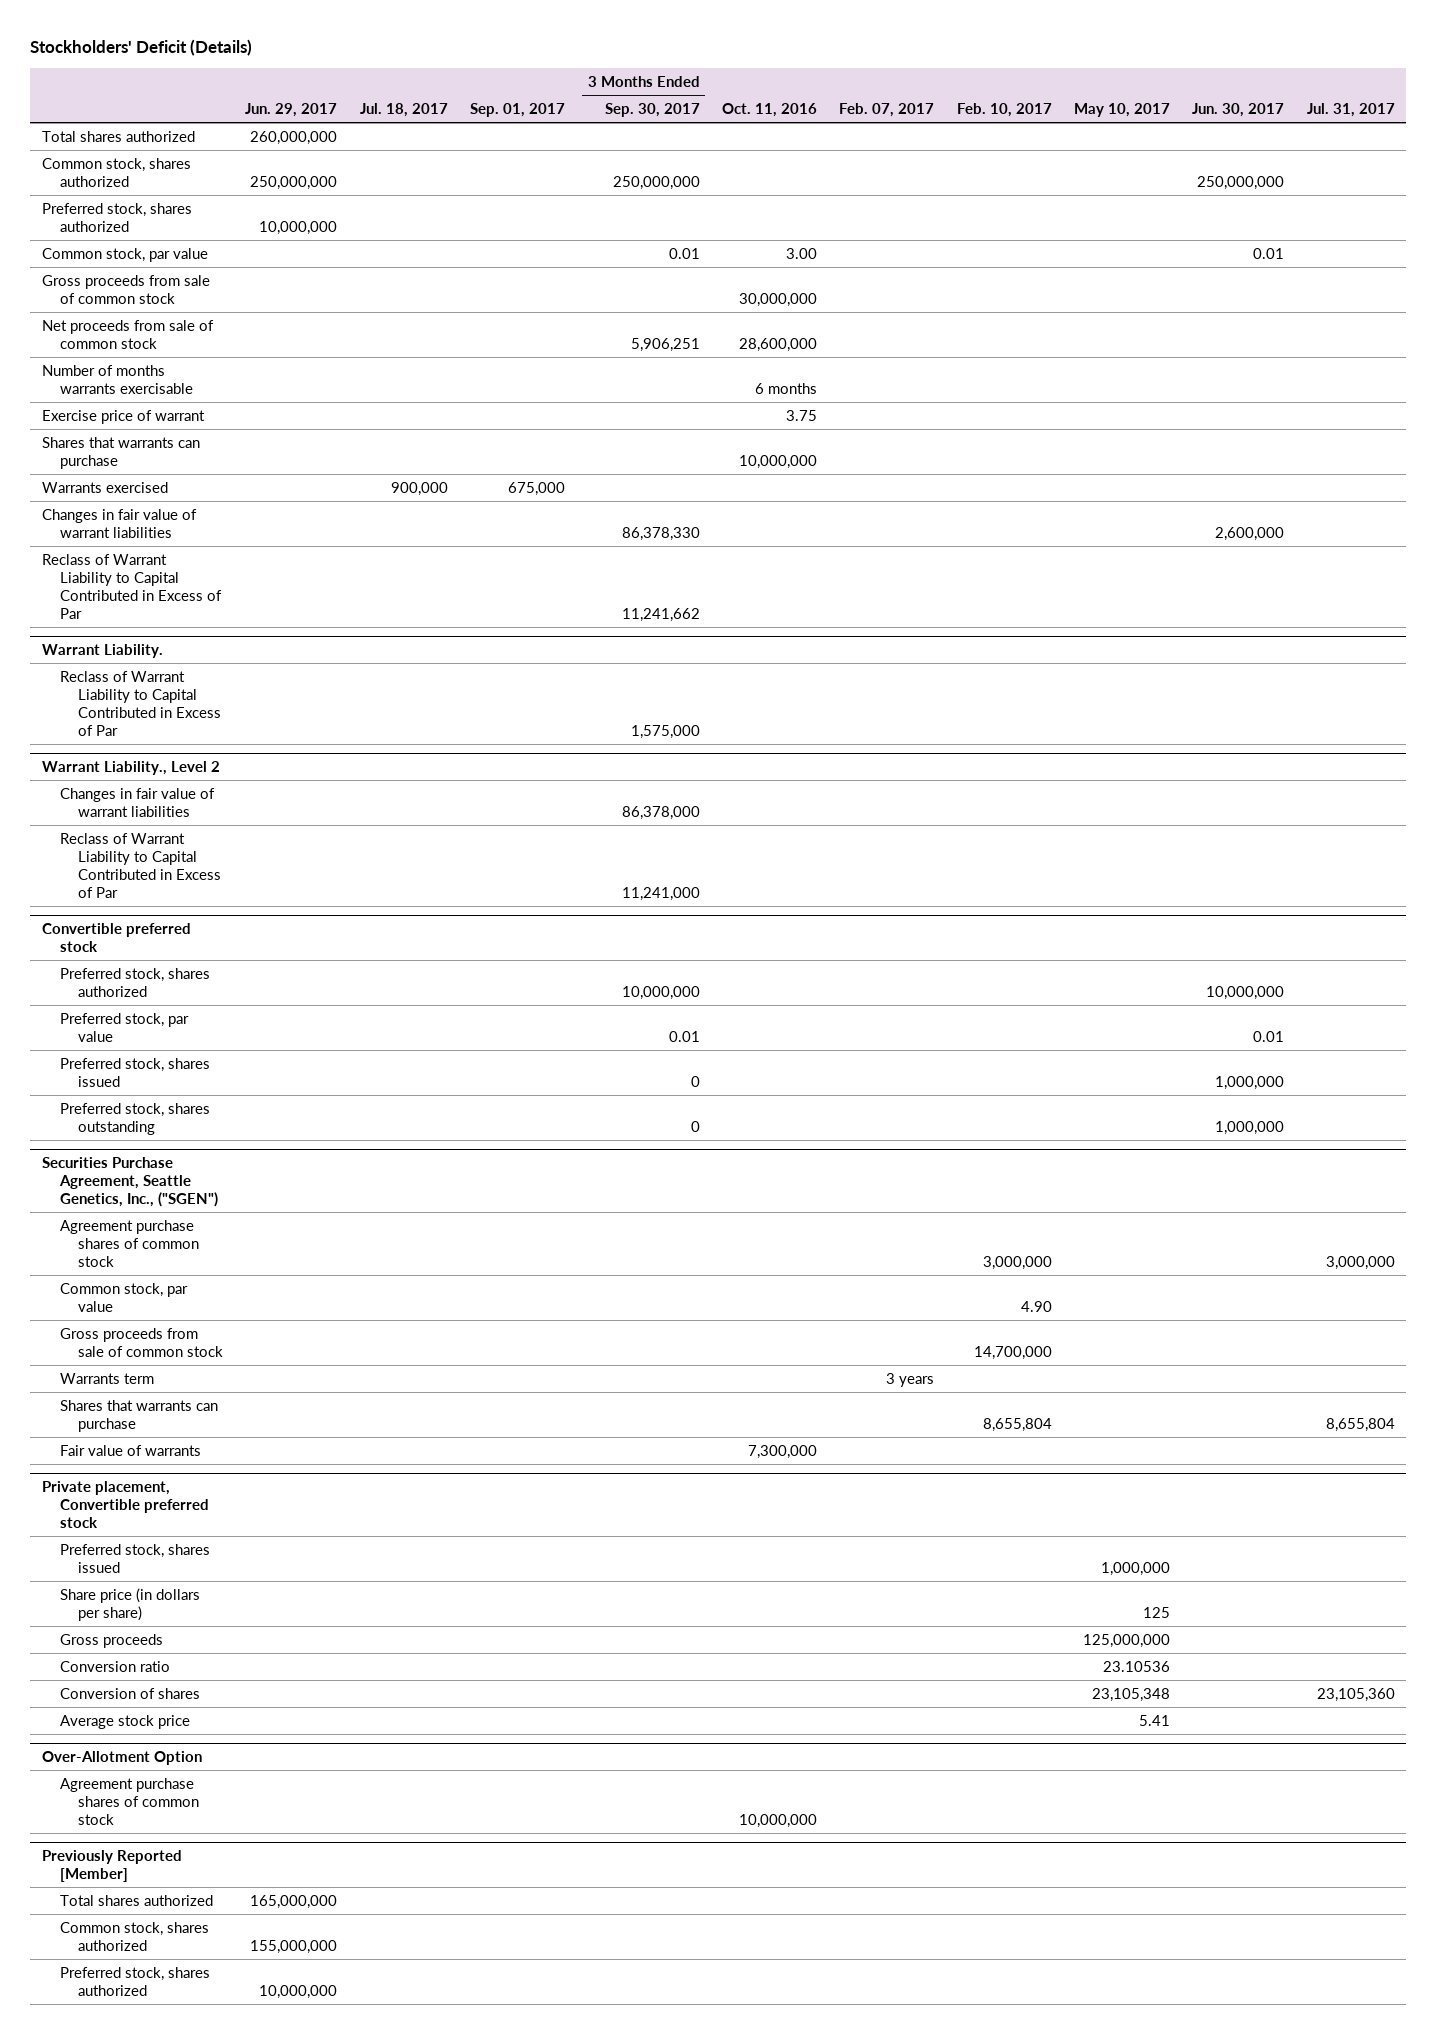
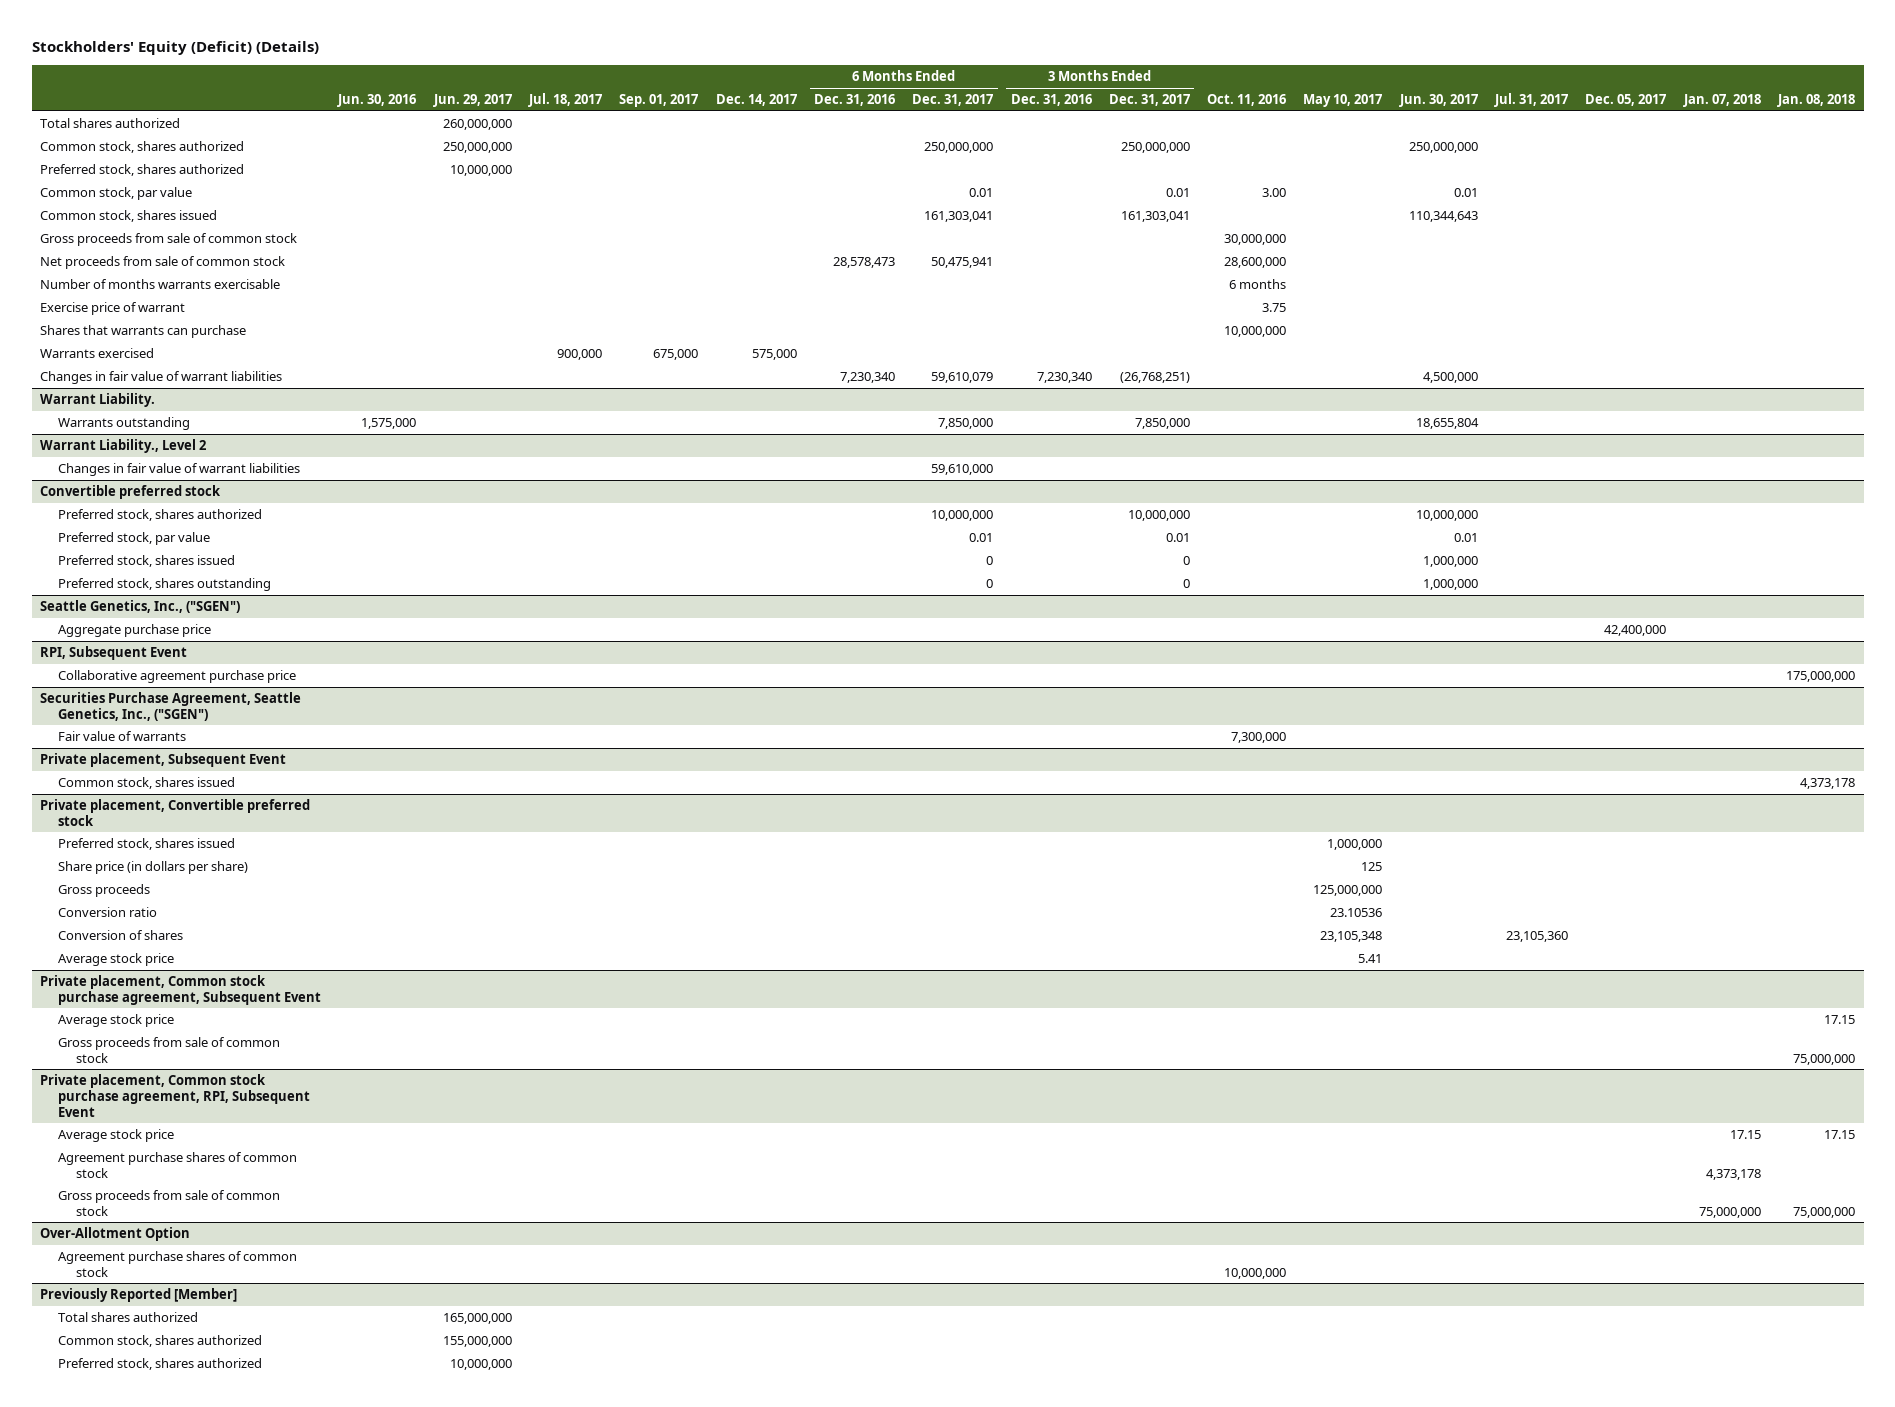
- Stockholders' Deficit (Details)
+ Stockholders' Equity (Deficit) (Details)
- | Jun. 29, 2017 | Jul. 18, 2017 | Sep. 01, 2017 | 3 Months Ended Sep. 30, 2017 | Oct. 11, 2016 | Feb. 07, 2017 | Feb. 10, 2017 | May 10, 2017 | Jun. 30, 2017 | Jul. 31, 2017
+ | Jun. 30, 2016 | Jun. 29, 2017 | Jul. 18, 2017 | Sep. 01, 2017 | Dec. 14, 2017 | 6 Months Ended Dec. 31, 2016 | 6 Months Ended Dec. 31, 2017 | 3 Months Ended Dec. 31, 2016 | 3 Months Ended Dec. 31, 2017 | Oct. 11, 2016 | May 10, 2017 | Jun. 30, 2017 | Jul. 31, 2017 | Dec. 05, 2017 | Jan. 07, 2018 | Jan. 08, 2018
+ Common stock, shares issued | | | | | | | 161,303,041 | | 161,303,041 | | | 110,344,643 | | | |
- Changes in fair value of warrant liabilities | | | | 86,378,330 | | | | | 2,600,000 |
- Reclass of Warrant Liability to Capital Contributed in Excess of Par | | | | 11,241,662 | | | | | |
+ Changes in fair value of warrant liabilities | | | | | | 7,230,340 | 59,610,079 | 7,230,340 | (26,768,251) | | | 4,500,000 | | | |
@ Warrant Liability.
- Reclass of Warrant Liability to Capital Contributed in Excess of Par | | | | 1,575,000 | | | | | |
+ Warrants outstanding | 1,575,000 | | | | | | 7,850,000 | | 7,850,000 | | | 18,655,804 | | | |
@ Warrant Liability., Level 2
- Reclass of Warrant Liability to Capital Contributed in Excess of Par | | | | 11,241,000 | | | | | |
+ Seattle Genetics, Inc., ("SGEN")
+ Aggregate purchase price | | | | | | | | | | | | | | 42,400,000 | |
+ RPI, Subsequent Event
+ Collaborative agreement purchase price | | | | | | | | | | | | | | | | 175,000,000
@ Securities Purchase Agreement, Seattle Genetics, Inc., ("SGEN")
- Agreement purchase shares of common stock | | | | | | | 3,000,000 | | | 3,000,000
- Common stock, par value | | | | | | | 4.90 | | |
- Gross proceeds from sale of common stock | | | | | | | 14,700,000 | | |
- Warrants term | | | | | | 3 years | | | |
- Shares that warrants can purchase | | | | | | | 8,655,804 | | | 8,655,804
+ Private placement, Subsequent Event
+ Common stock, shares issued | | | | | | | | | | | | | | | | 4,373,178
+ Private placement, Common stock purchase agreement, Subsequent Event
+ Average stock price | | | | | | | | | | | | | | | | 17.15
+ Gross proceeds from sale of common stock | | | | | | | | | | | | | | | | 75,000,000
+ Private placement, Common stock purchase agreement, RPI, Subsequent Event
+ Average stock price | | | | | | | | | | | | | | | 17.15 | 17.15
+ Agreement purchase shares of common stock | | | | | | | | | | | | | | | 4,373,178 |
+ Gross proceeds from sale of common stock | | | | | | | | | | | | | | | 75,000,000 | 75,000,000

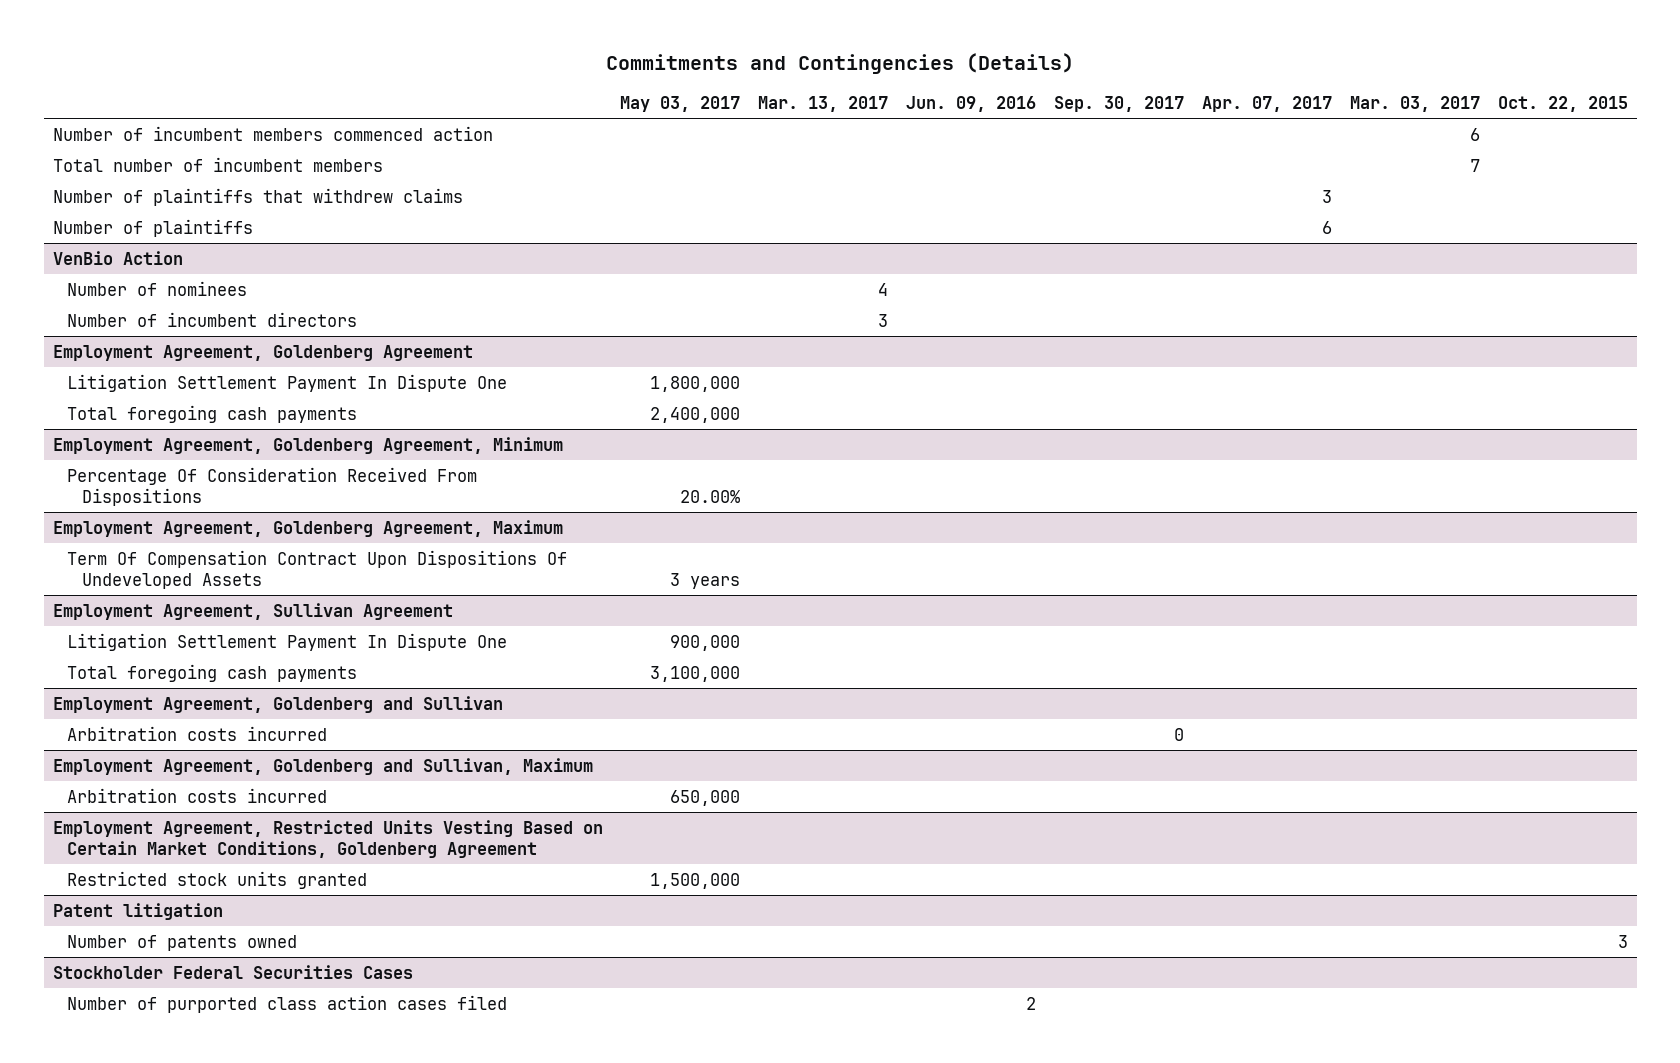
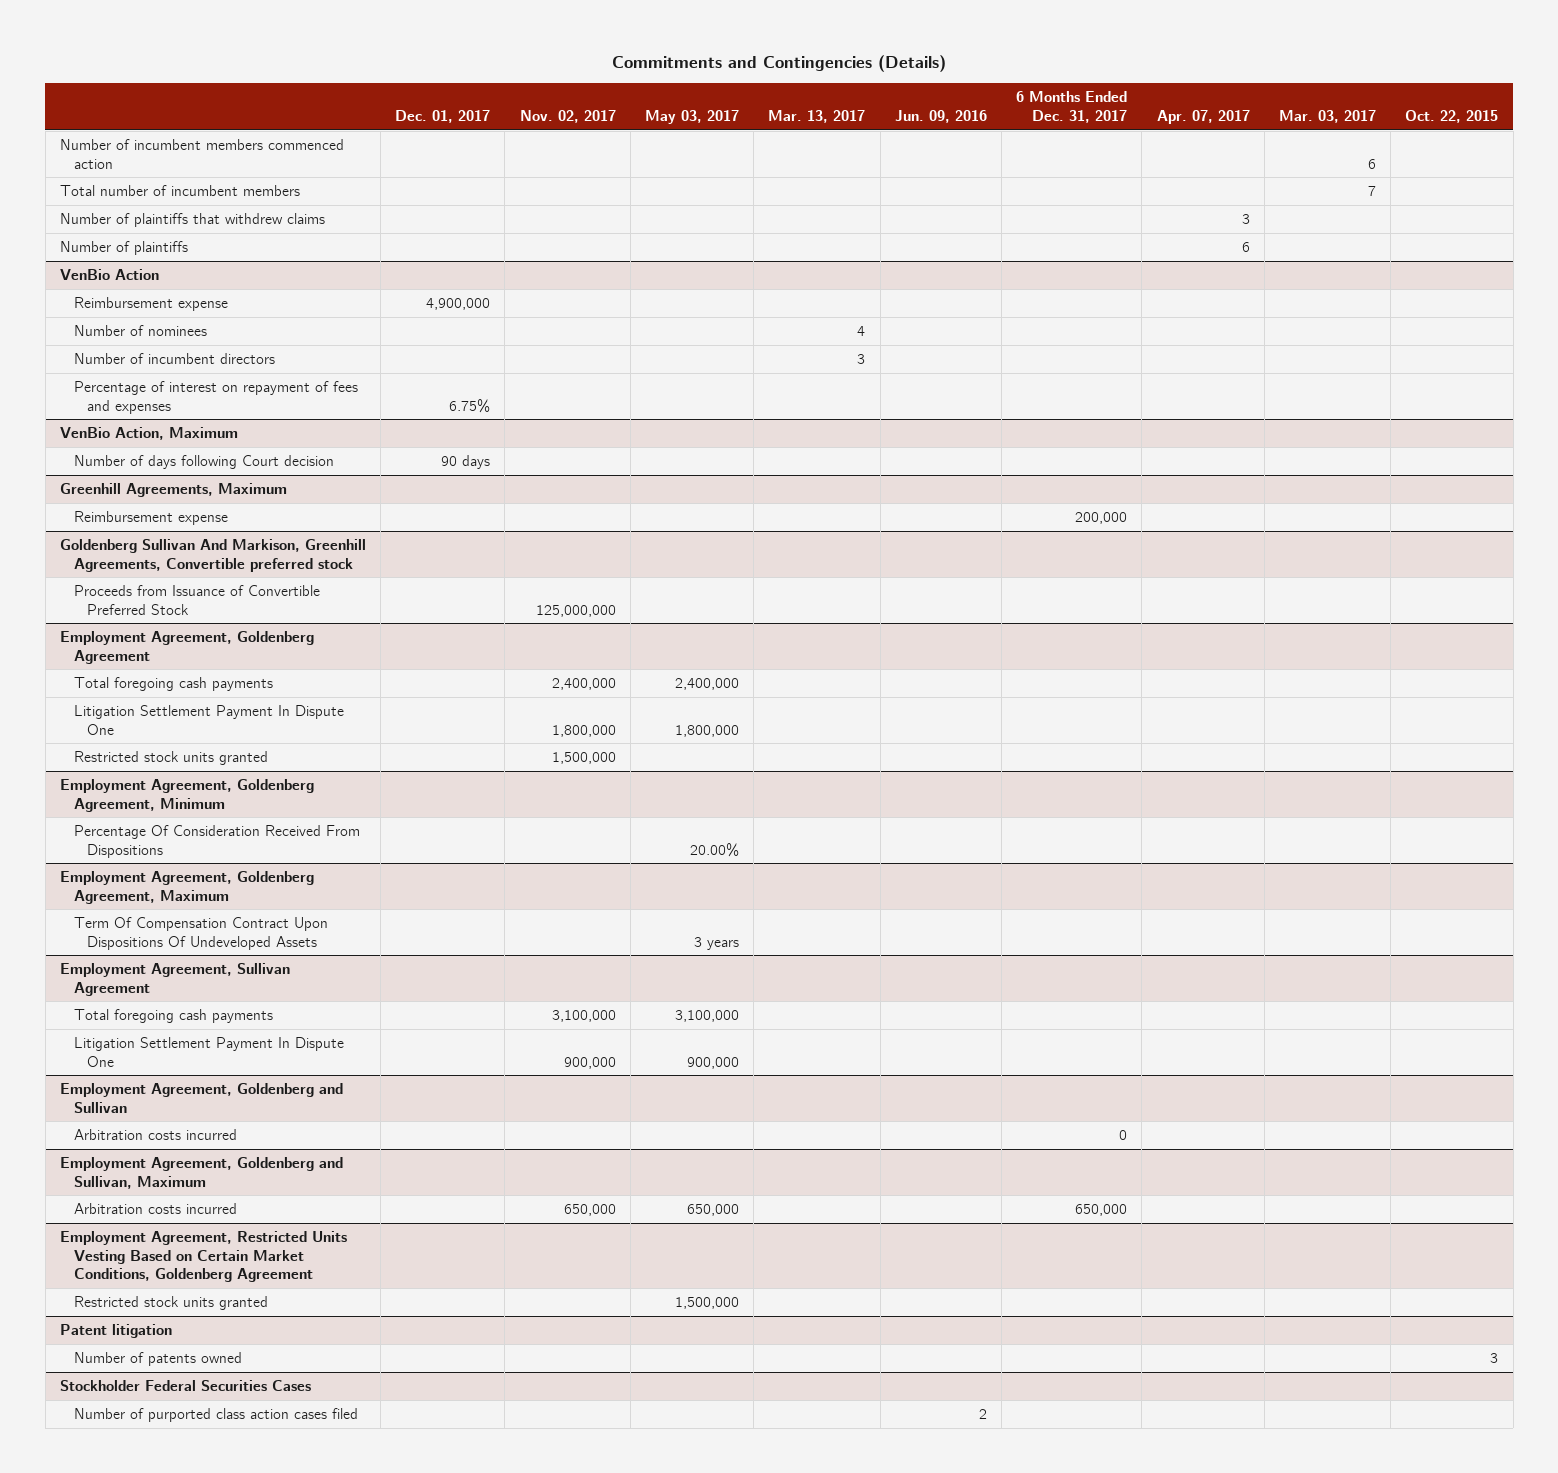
- | May 03, 2017 | Mar. 13, 2017 | Jun. 09, 2016 | Sep. 30, 2017 | Apr. 07, 2017 | Mar. 03, 2017 | Oct. 22, 2015
+ | Dec. 01, 2017 | Nov. 02, 2017 | May 03, 2017 | Mar. 13, 2017 | Jun. 09, 2016 | 6 Months Ended Dec. 31, 2017 | Apr. 07, 2017 | Mar. 03, 2017 | Oct. 22, 2015
@ VenBio Action
+ Reimbursement expense | 4,900,000 | | | | | | | |
+ Percentage of interest on repayment of fees and expenses | 6.75% | | | | | | | |
+ VenBio Action, Maximum
+ Number of days following Court decision | 90 days | | | | | | | |
+ Greenhill Agreements, Maximum
+ Reimbursement expense | | | | | | 200,000 | | |
+ Goldenberg Sullivan And Markison, Greenhill Agreements, Convertible preferred stock
+ Proceeds from Issuance of Convertible Preferred Stock | | 125,000,000 | | | | | | |
@ Employment Agreement, Goldenberg Agreement
moved down: Litigation Settlement Payment In Dispute One | | 1,800,000 | 1,800,000 | | | | | |
+ Restricted stock units granted | | 1,500,000 | | | | | | |
@ Employment Agreement, Sullivan Agreement
moved down: Litigation Settlement Payment In Dispute One | | 900,000 | 900,000 | | | | | |

